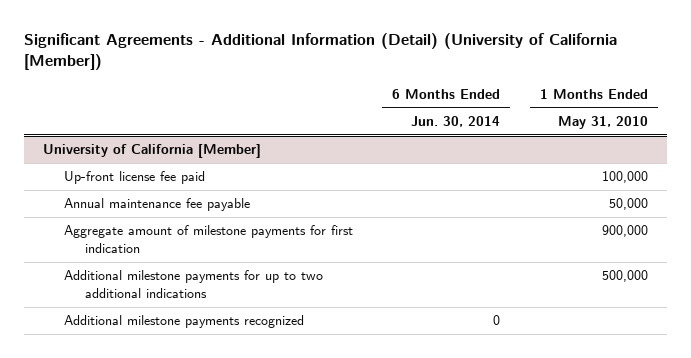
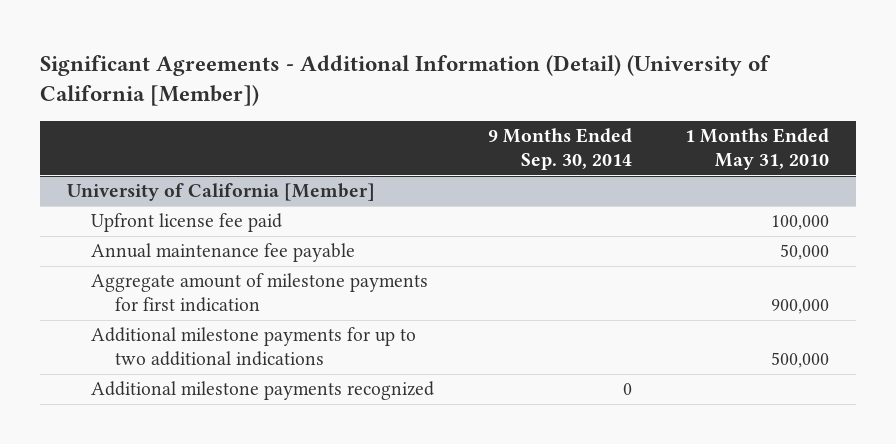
- | 6 Months Ended Jun. 30, 2014 | 1 Months Ended May 31, 2010
+ | 9 Months Ended Sep. 30, 2014 | 1 Months Ended May 31, 2010
@ University of California [Member]
- Up-front license fee paid | | 100,000
+ Upfront license fee paid | | 100,000

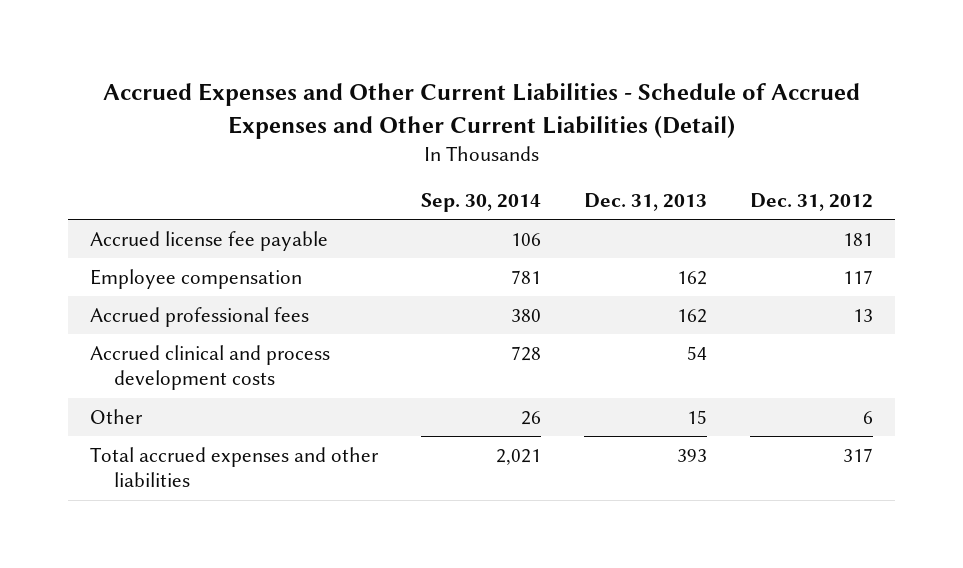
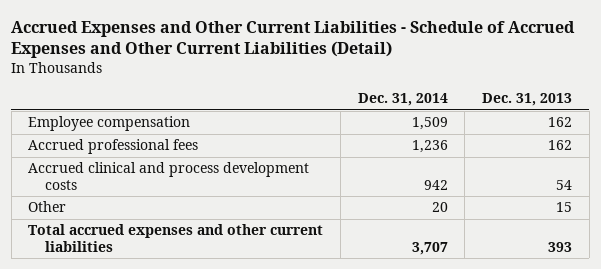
- | Sep. 30, 2014 | Dec. 31, 2013 | Dec. 31, 2012
+ | Dec. 31, 2014 | Dec. 31, 2013
- Accrued license fee payable | 106 | | 181
- Total accrued expenses and other liabilities | 2,021 | 393 | 317
+ Total accrued expenses and other current liabilities | 3,707 | 393

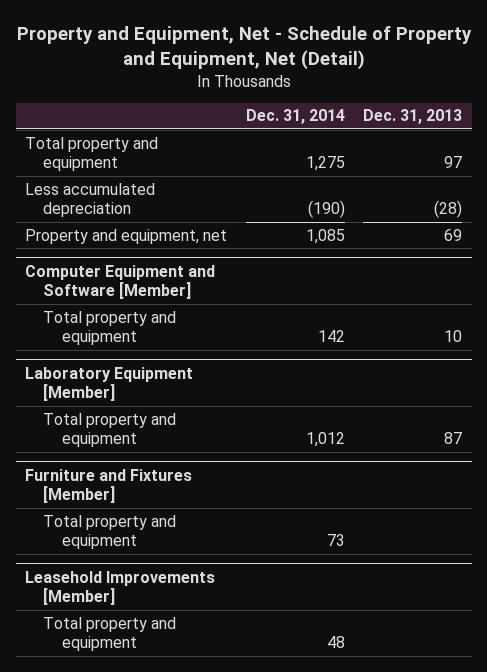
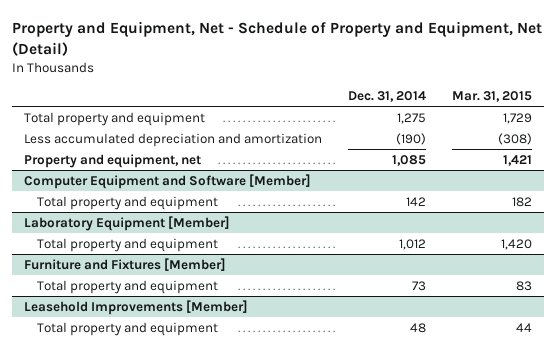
- | Dec. 31, 2014 | Dec. 31, 2013
+ | Dec. 31, 2014 | Mar. 31, 2015
- Less accumulated depreciation | (190) | (28)
+ Less accumulated depreciation and amortization | (190) | (308)

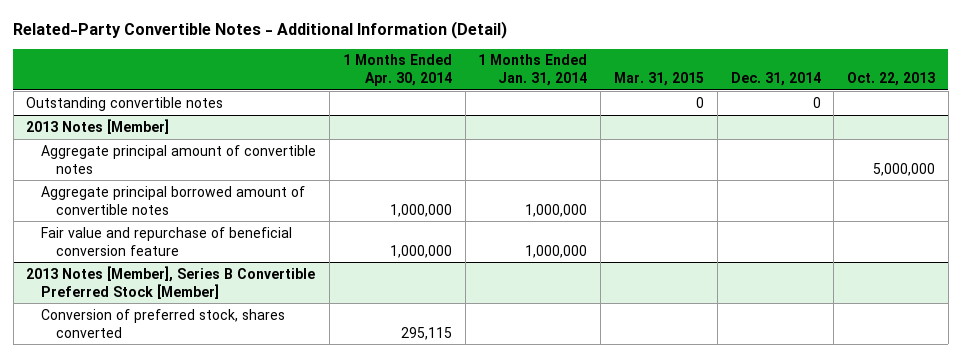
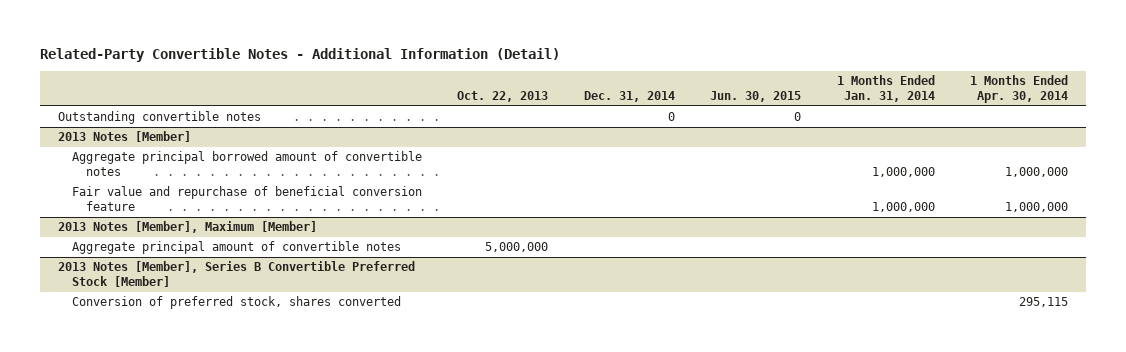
- | 1 Months Ended Apr. 30, 2014 | 1 Months Ended Jan. 31, 2014 | Mar. 31, 2015 | Dec. 31, 2014 | Oct. 22, 2013
+ | Oct. 22, 2013 | Dec. 31, 2014 | Jun. 30, 2015 | 1 Months Ended Jan. 31, 2014 | 1 Months Ended Apr. 30, 2014
@ 2013 Notes [Member]
- Aggregate principal amount of convertible notes | | | | | 5,000,000
+ 2013 Notes [Member], Maximum [Member]
+ Aggregate principal amount of convertible notes | 5,000,000 | | | |

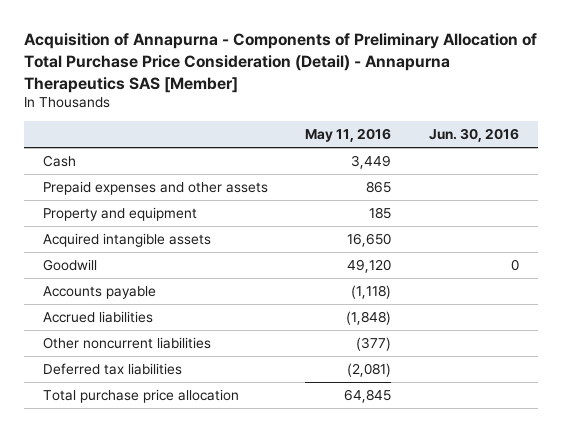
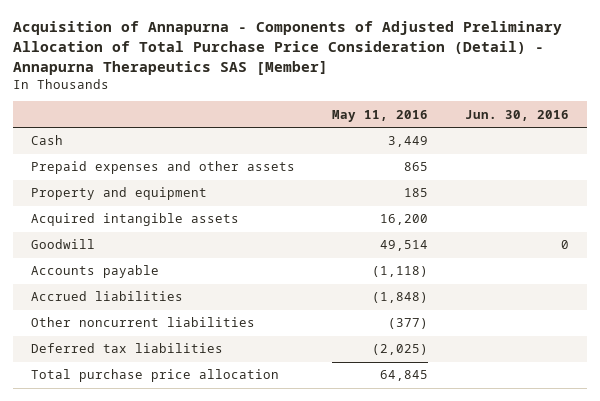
- Acquisition of Annapurna - Components of Preliminary Allocation of Total Purchase Price Consideration (Detail) - Annapurna Therapeutics SAS [Member]
+ Acquisition of Annapurna - Components of Adjusted Preliminary Allocation of Total Purchase Price Consideration (Detail) - Annapurna Therapeutics SAS [Member]
- Acquired intangible assets | 16,650 |
- Goodwill | 49,120 | 0
+ Acquired intangible assets | 16,200 |
+ Goodwill | 49,514 | 0
- Deferred tax liabilities | (2,081) |
+ Deferred tax liabilities | (2,025) |

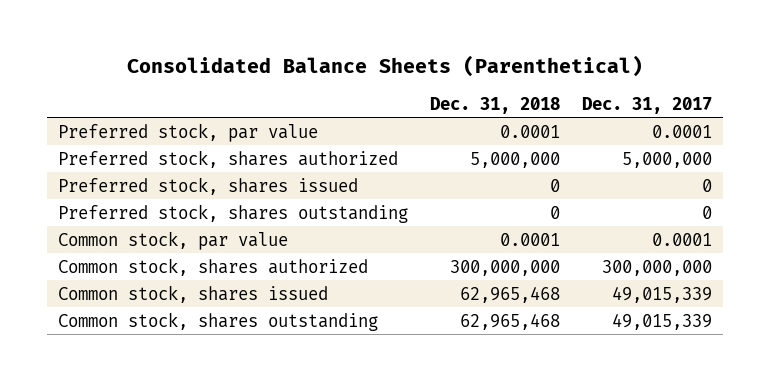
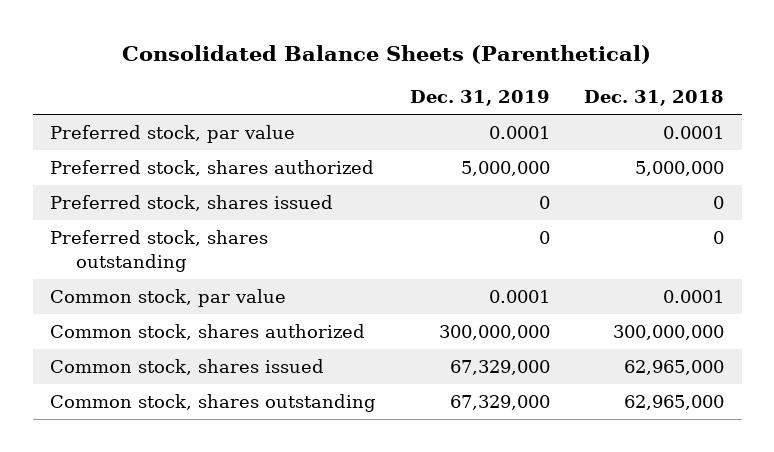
- | Dec. 31, 2018 | Dec. 31, 2017
+ | Dec. 31, 2019 | Dec. 31, 2018
- Common stock, shares issued | 62,965,468 | 49,015,339
- Common stock, shares outstanding | 62,965,468 | 49,015,339
+ Common stock, shares issued | 67,329,000 | 62,965,000
+ Common stock, shares outstanding | 67,329,000 | 62,965,000

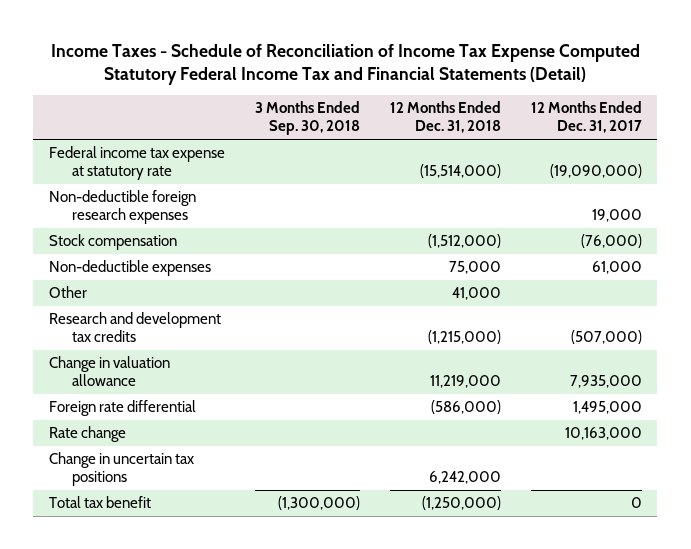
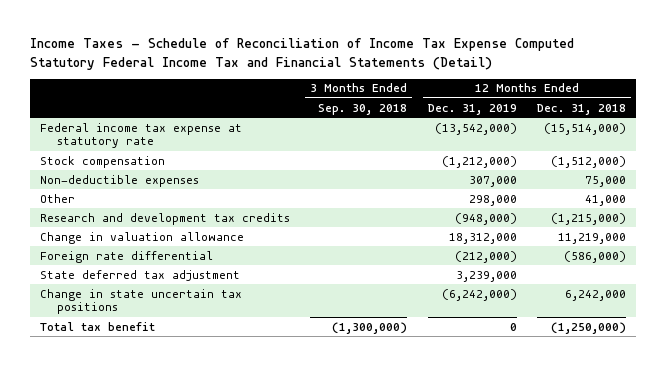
- | 3 Months Ended Sep. 30, 2018 | 12 Months Ended Dec. 31, 2018 | 12 Months Ended Dec. 31, 2017
+ | 3 Months Ended Sep. 30, 2018 | 12 Months Ended Dec. 31, 2019 | 12 Months Ended Dec. 31, 2018
- Non-deductible foreign research expenses | | | 19,000
- Rate change | | | 10,163,000
- Change in uncertain tax positions | | 6,242,000 |
+ State deferred tax adjustment | | 3,239,000 |
+ Change in state uncertain tax positions | | (6,242,000) | 6,242,000

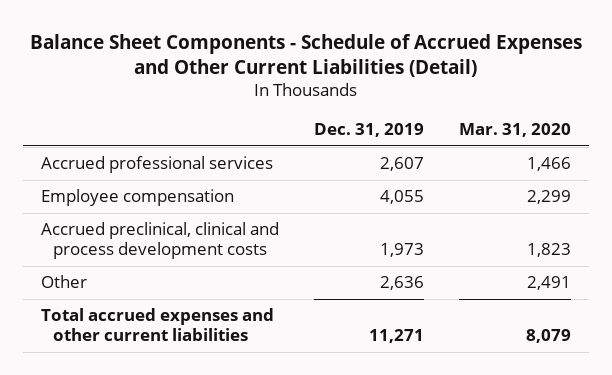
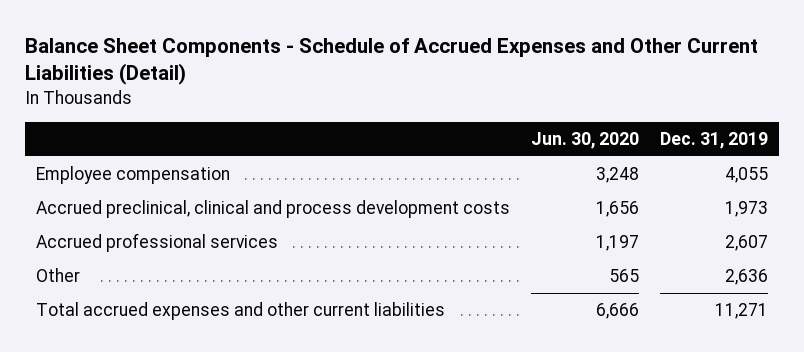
- | Dec. 31, 2019 | Mar. 31, 2020
+ | Jun. 30, 2020 | Dec. 31, 2019
moved down: Accrued professional services | 1,197 | 2,607

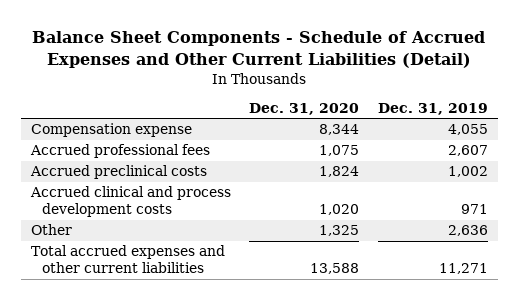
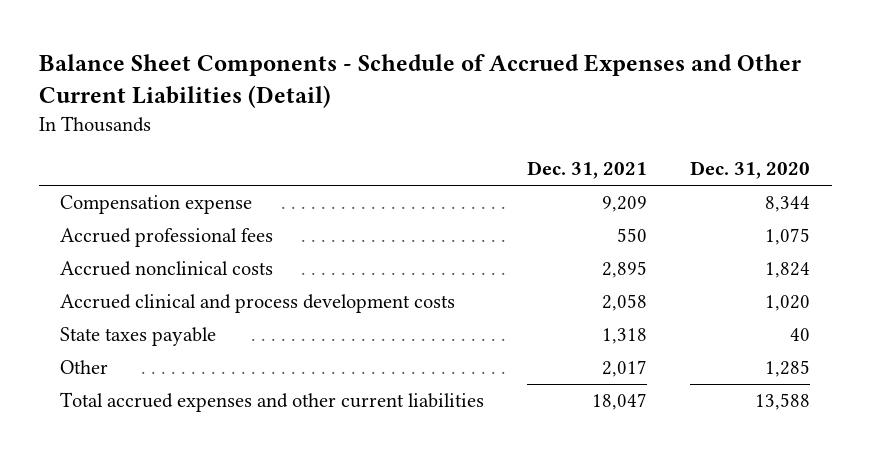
- | Dec. 31, 2020 | Dec. 31, 2019
+ | Dec. 31, 2021 | Dec. 31, 2020
- Accrued preclinical costs | 1,824 | 1,002
+ Accrued nonclinical costs | 2,895 | 1,824
- Other | 1,325 | 2,636
+ State taxes payable | 1,318 | 40
+ Other | 2,017 | 1,285

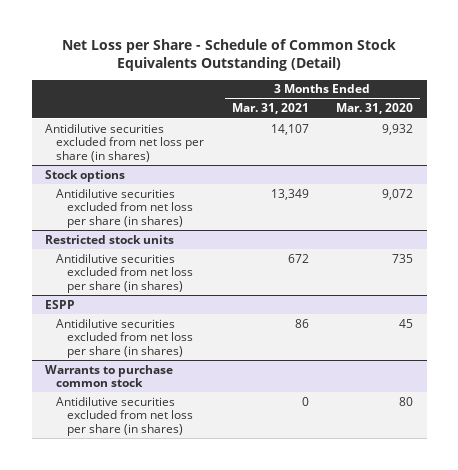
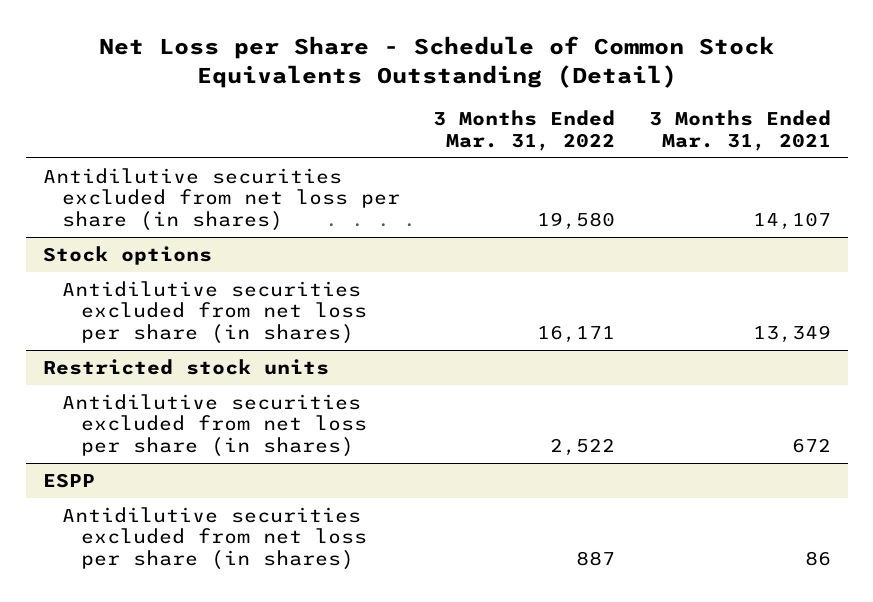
- | 3 Months Ended Mar. 31, 2021 | 3 Months Ended Mar. 31, 2020
+ | 3 Months Ended Mar. 31, 2022 | 3 Months Ended Mar. 31, 2021
- Warrants to purchase common stock
- Antidilutive securities excluded from net loss per share (in shares) | 0 | 80

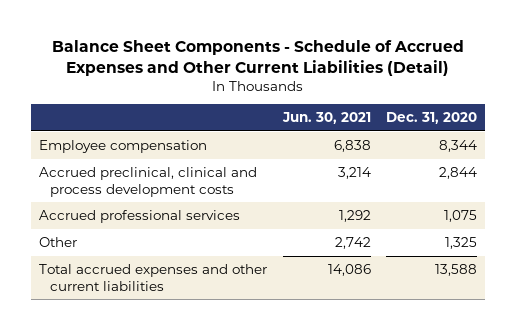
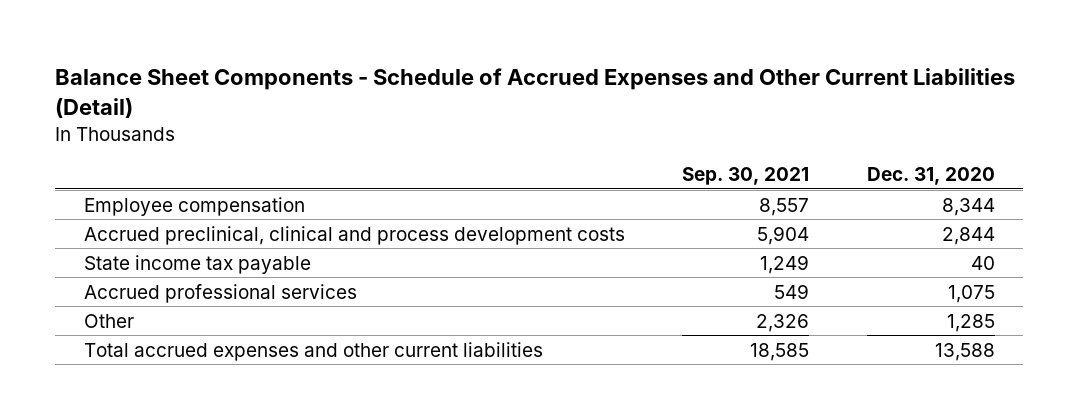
- | Jun. 30, 2021 | Dec. 31, 2020
+ | Sep. 30, 2021 | Dec. 31, 2020
+ State income tax payable | 1,249 | 40
- Other | 2,742 | 1,325
+ Other | 2,326 | 1,285

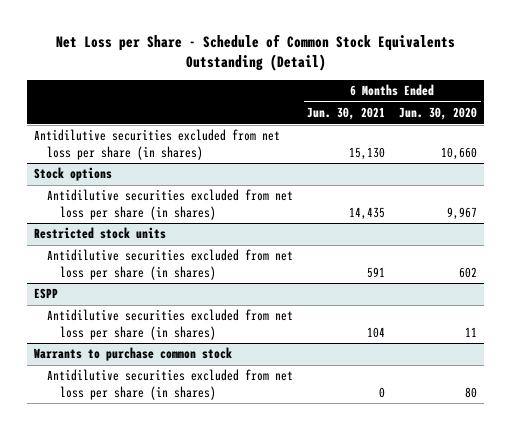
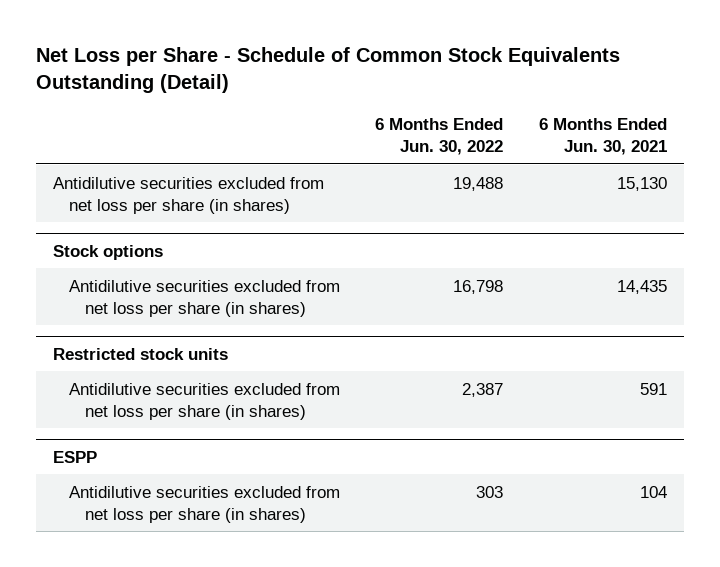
- | 6 Months Ended Jun. 30, 2021 | 6 Months Ended Jun. 30, 2020
+ | 6 Months Ended Jun. 30, 2022 | 6 Months Ended Jun. 30, 2021
- Warrants to purchase common stock
- Antidilutive securities excluded from net loss per share (in shares) | 0 | 80

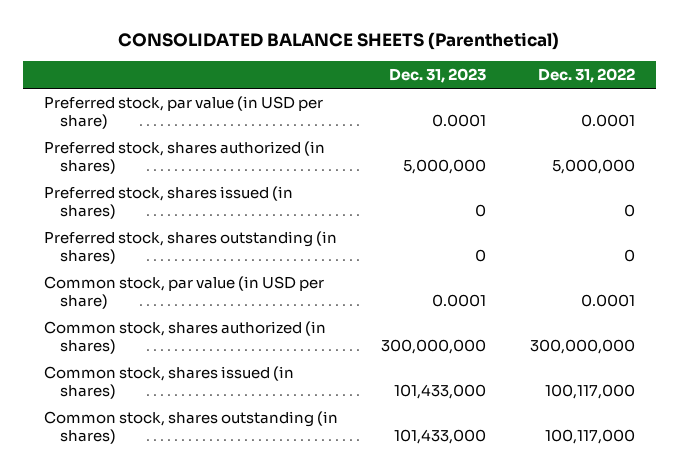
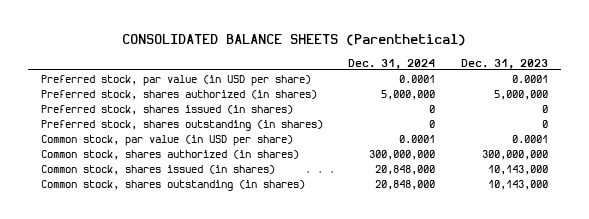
- | Dec. 31, 2023 | Dec. 31, 2022
+ | Dec. 31, 2024 | Dec. 31, 2023
- Common stock, shares issued (in shares) | 101,433,000 | 100,117,000
- Common stock, shares outstanding (in shares) | 101,433,000 | 100,117,000
+ Common stock, shares issued (in shares) | 20,848,000 | 10,143,000
+ Common stock, shares outstanding (in shares) | 20,848,000 | 10,143,000

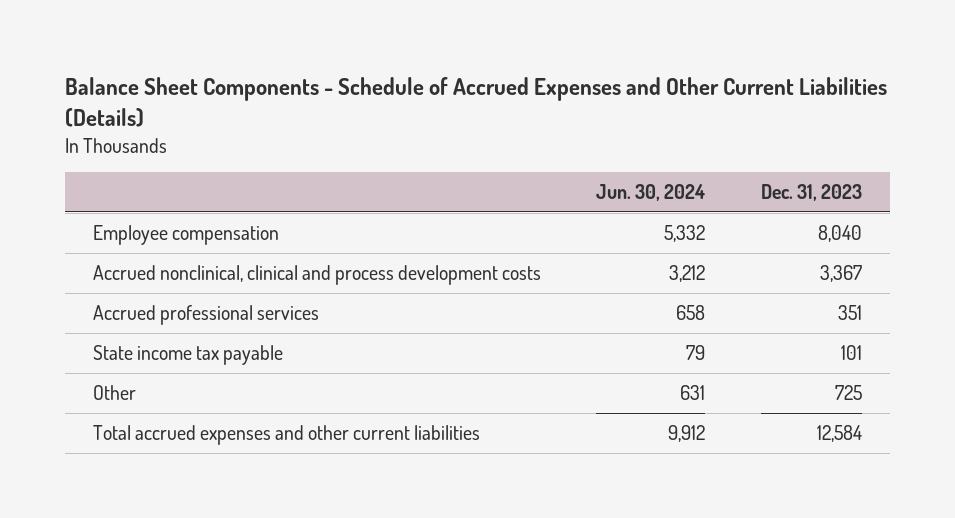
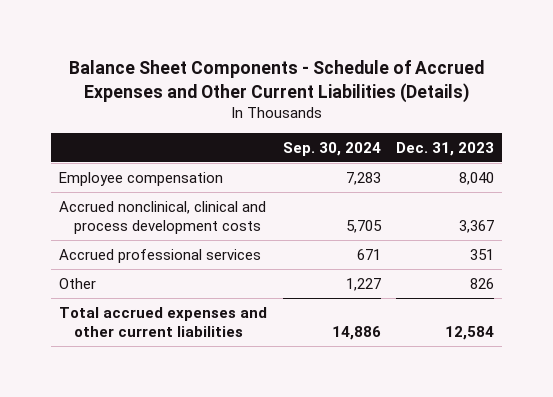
- | Jun. 30, 2024 | Dec. 31, 2023
+ | Sep. 30, 2024 | Dec. 31, 2023
- State income tax payable | 79 | 101
- Other | 631 | 725
+ Other | 1,227 | 826

